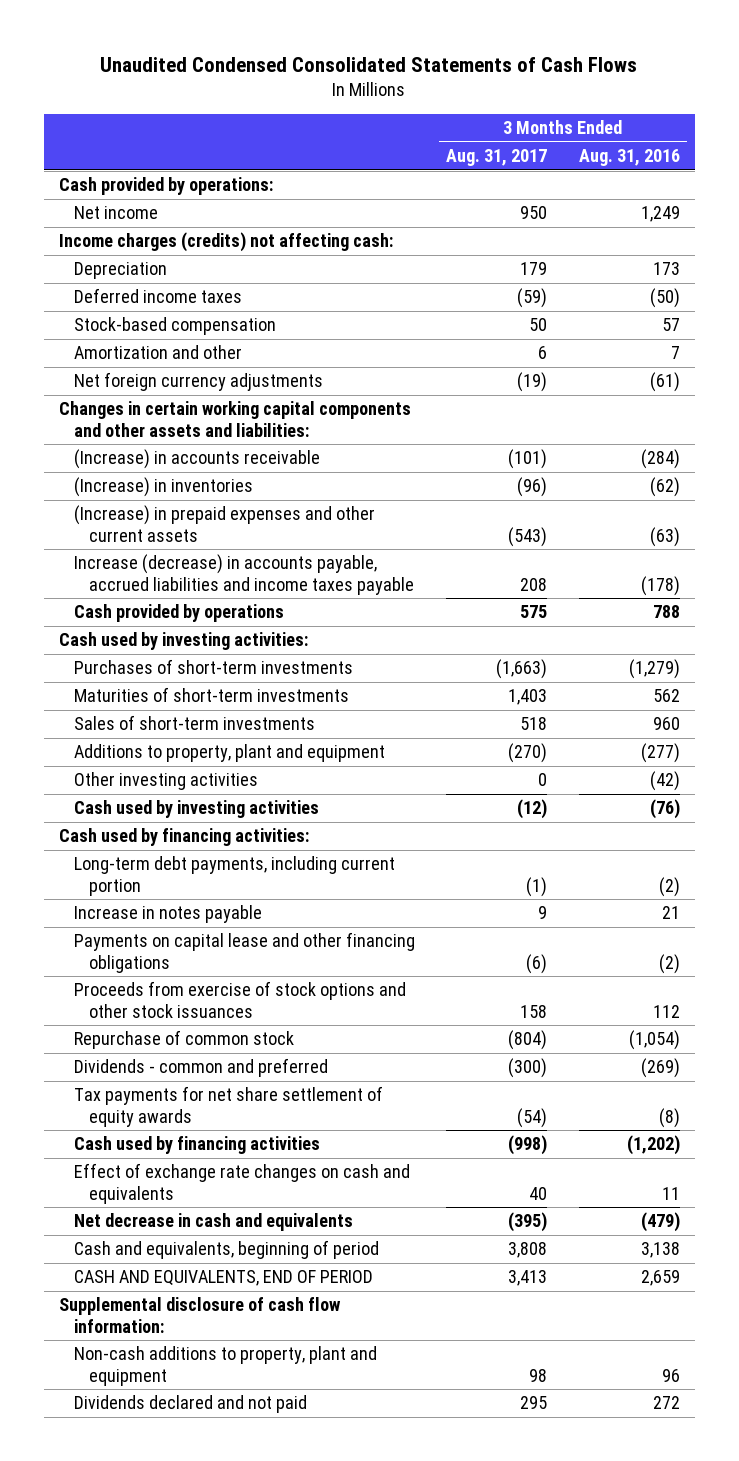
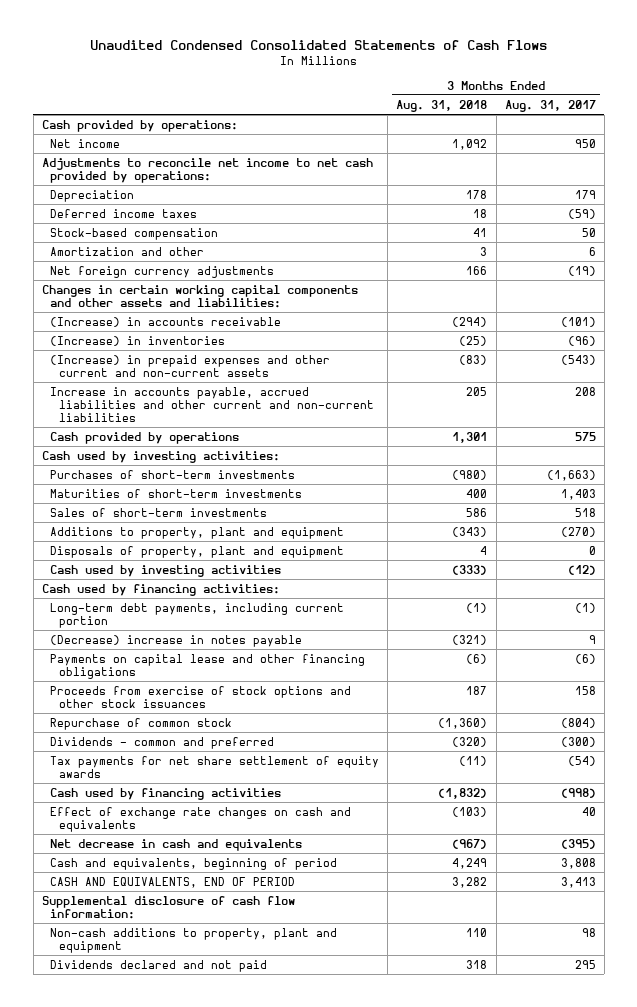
- | 3 Months Ended Aug. 31, 2017 | 3 Months Ended Aug. 31, 2016
+ | 3 Months Ended Aug. 31, 2018 | 3 Months Ended Aug. 31, 2017
- Income charges (credits) not affecting cash:
+ Adjustments to reconcile net income to net cash provided by operations:
- (Increase) in prepaid expenses and other current assets | (543) | (63)
- Increase (decrease) in accounts payable, accrued liabilities and income taxes payable | 208 | (178)
+ (Increase) in prepaid expenses and other current and non-current assets | (83) | (543)
+ Increase in accounts payable, accrued liabilities and other current and non-current liabilities | 205 | 208
- Other investing activities | 0 | (42)
+ Disposals of property, plant and equipment | 4 | 0
- Increase in notes payable | 9 | 21
+ (Decrease) increase in notes payable | (321) | 9

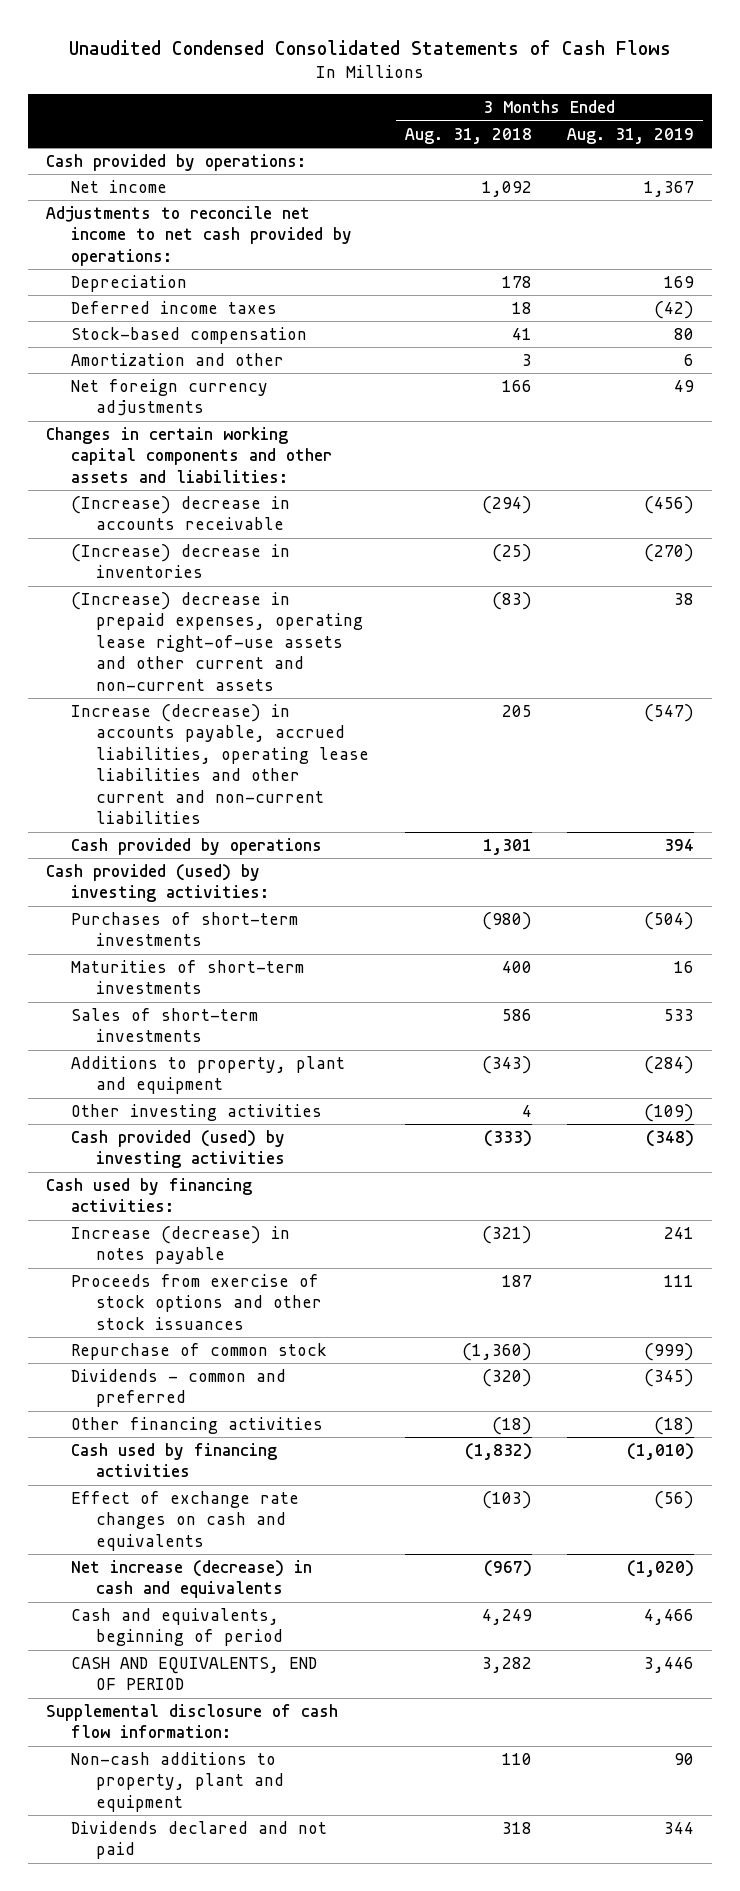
- | 3 Months Ended Aug. 31, 2018 | 3 Months Ended Aug. 31, 2017
+ | 3 Months Ended Aug. 31, 2018 | 3 Months Ended Aug. 31, 2019
- (Increase) in accounts receivable | (294) | (101)
- (Increase) in inventories | (25) | (96)
- (Increase) in prepaid expenses and other current and non-current assets | (83) | (543)
- Increase in accounts payable, accrued liabilities and other current and non-current liabilities | 205 | 208
+ (Increase) decrease in accounts receivable | (294) | (456)
+ (Increase) decrease in inventories | (25) | (270)
+ (Increase) decrease in prepaid expenses, operating lease right-of-use assets and other current and non-current assets | (83) | 38
+ Increase (decrease) in accounts payable, accrued liabilities, operating lease liabilities and other current and non-current liabilities | 205 | (547)
- Cash used by investing activities:
+ Cash provided (used) by investing activities:
- Disposals of property, plant and equipment | 4 | 0
- Cash used by investing activities | (333) | (12)
+ Other investing activities | 4 | (109)
+ Cash provided (used) by investing activities | (333) | (348)
- Long-term debt payments, including current portion | (1) | (1)
- (Decrease) increase in notes payable | (321) | 9
- Payments on capital lease and other financing obligations | (6) | (6)
+ Increase (decrease) in notes payable | (321) | 241
- Tax payments for net share settlement of equity awards | (11) | (54)
+ Other financing activities | (18) | (18)
- Net decrease in cash and equivalents | (967) | (395)
+ Net increase (decrease) in cash and equivalents | (967) | (1,020)

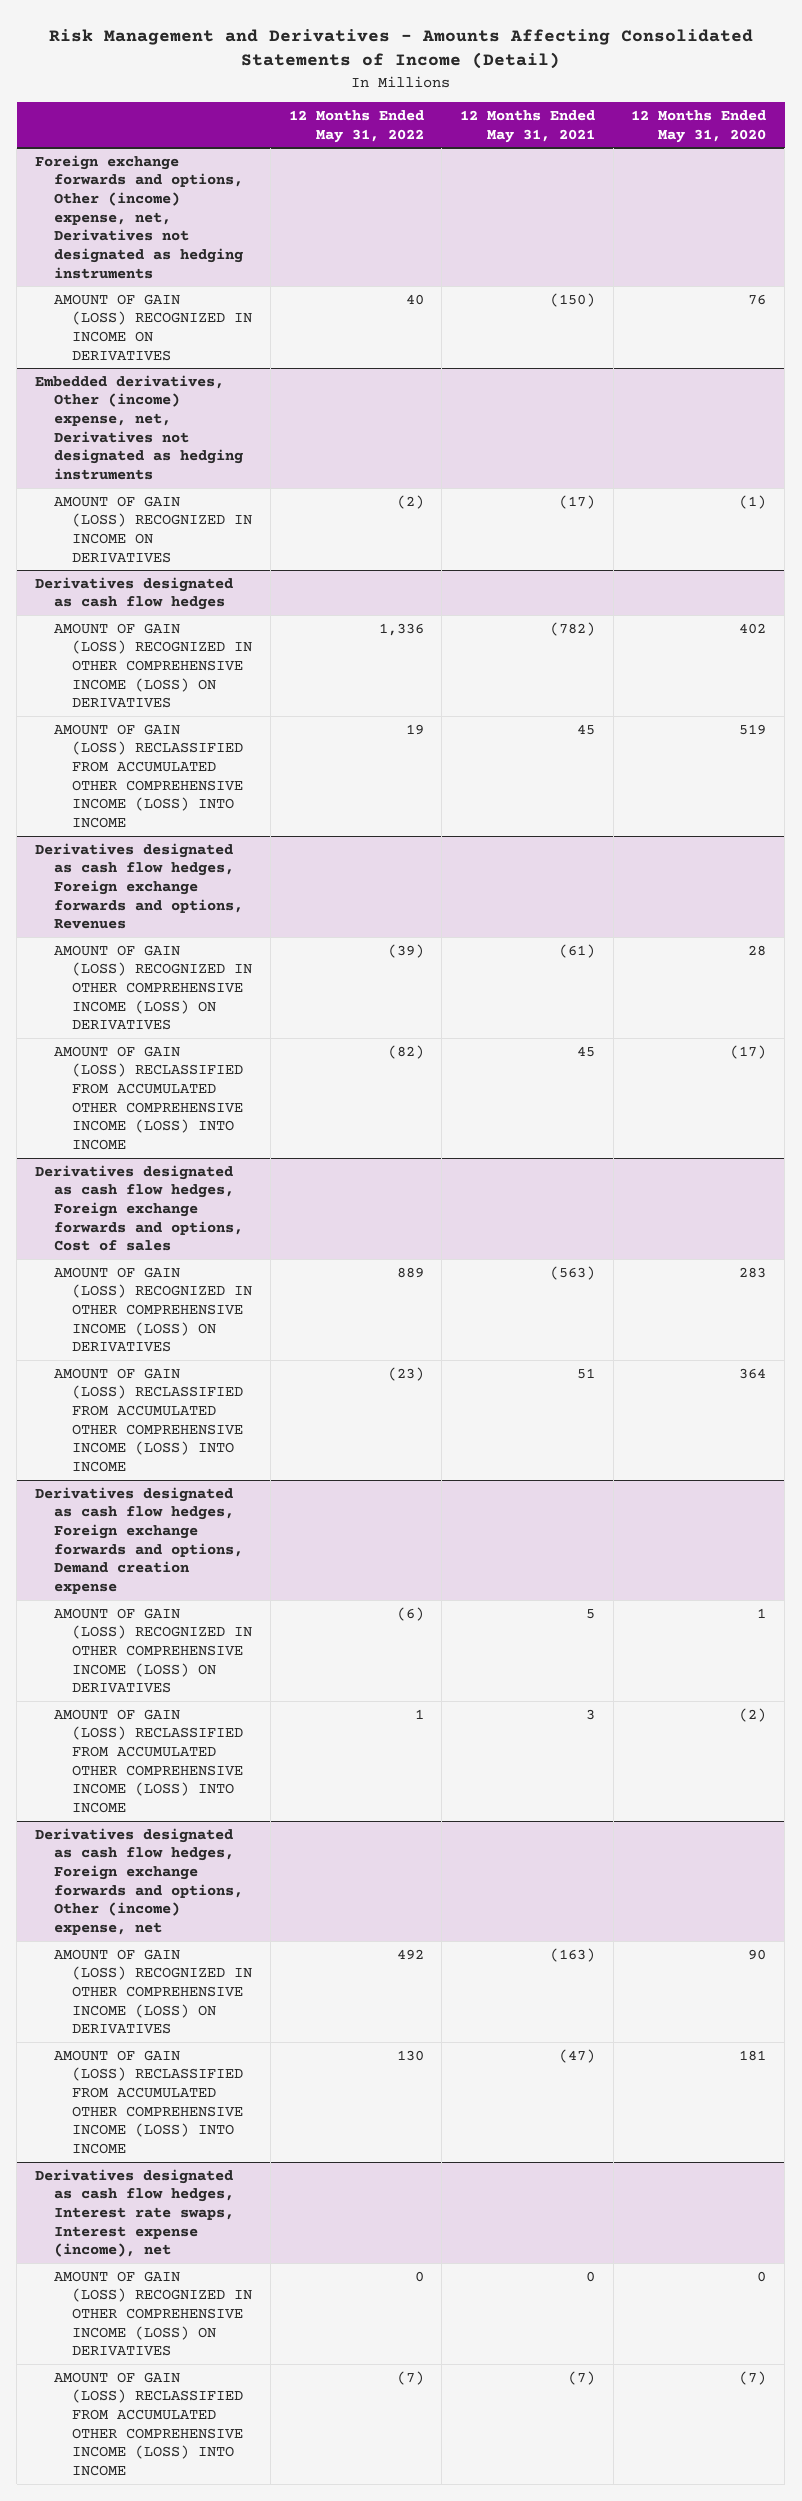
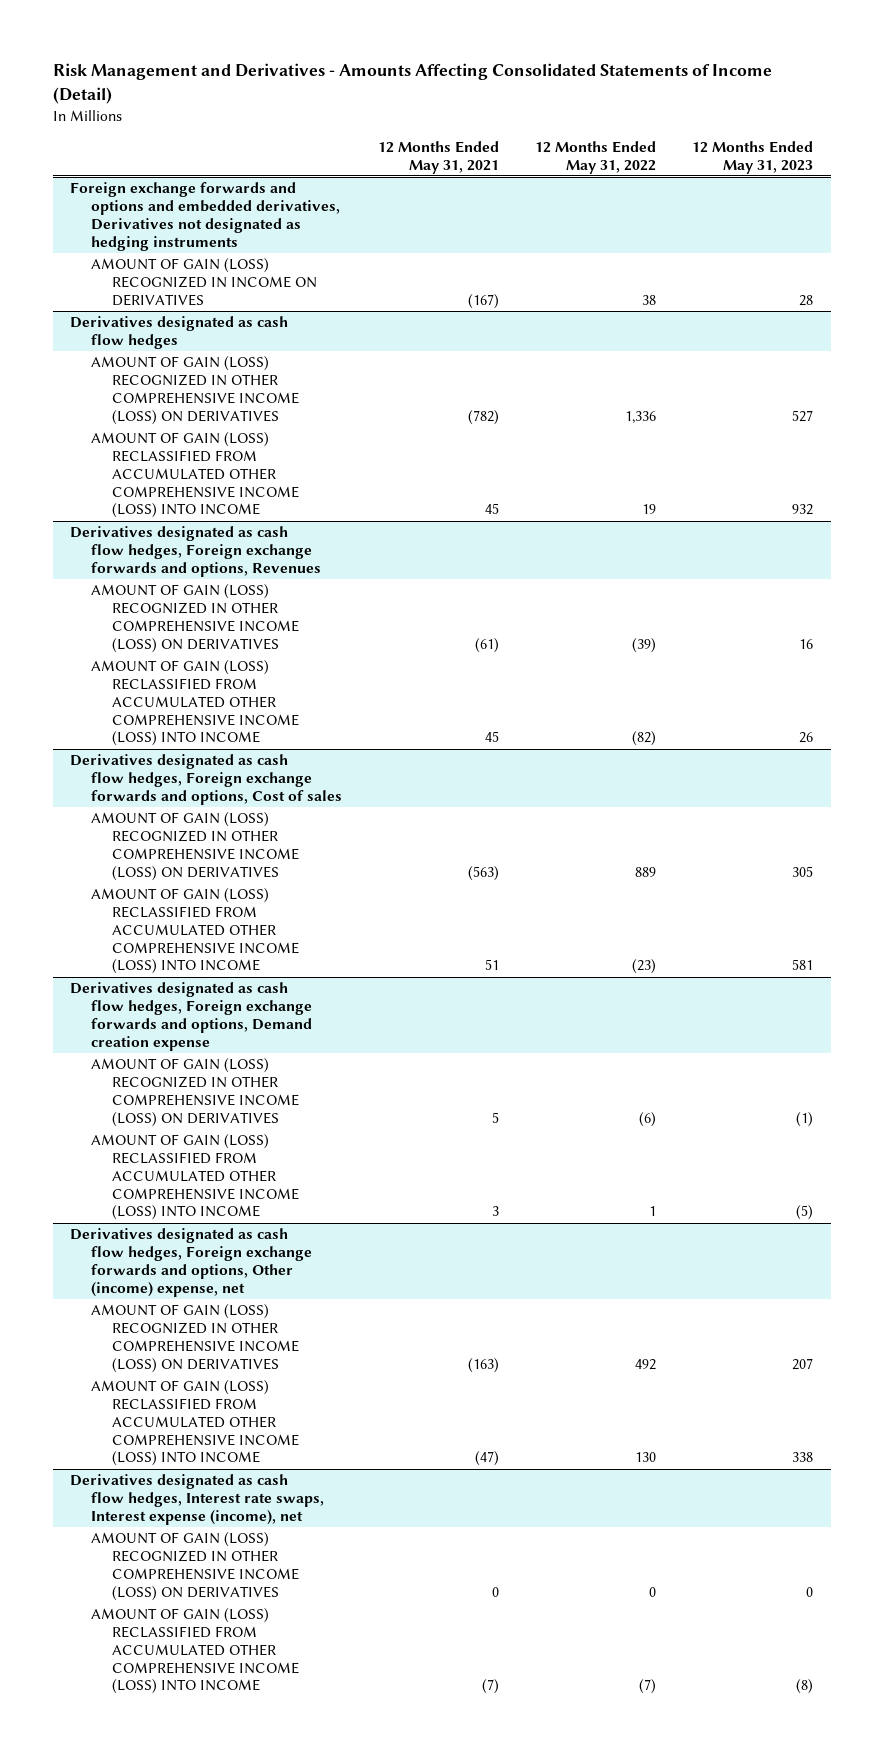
- | 12 Months Ended May 31, 2022 | 12 Months Ended May 31, 2021 | 12 Months Ended May 31, 2020
+ | 12 Months Ended May 31, 2021 | 12 Months Ended May 31, 2022 | 12 Months Ended May 31, 2023
- Foreign exchange forwards and options, Other (income) expense, net, Derivatives not designated as hedging instruments
- AMOUNT OF GAIN (LOSS) RECOGNIZED IN INCOME ON DERIVATIVES | 40 | (150) | 76
- Embedded derivatives, Other (income) expense, net, Derivatives not designated as hedging instruments
- AMOUNT OF GAIN (LOSS) RECOGNIZED IN INCOME ON DERIVATIVES | (2) | (17) | (1)
+ Foreign exchange forwards and options and embedded derivatives, Derivatives not designated as hedging instruments
+ AMOUNT OF GAIN (LOSS) RECOGNIZED IN INCOME ON DERIVATIVES | (167) | 38 | 28

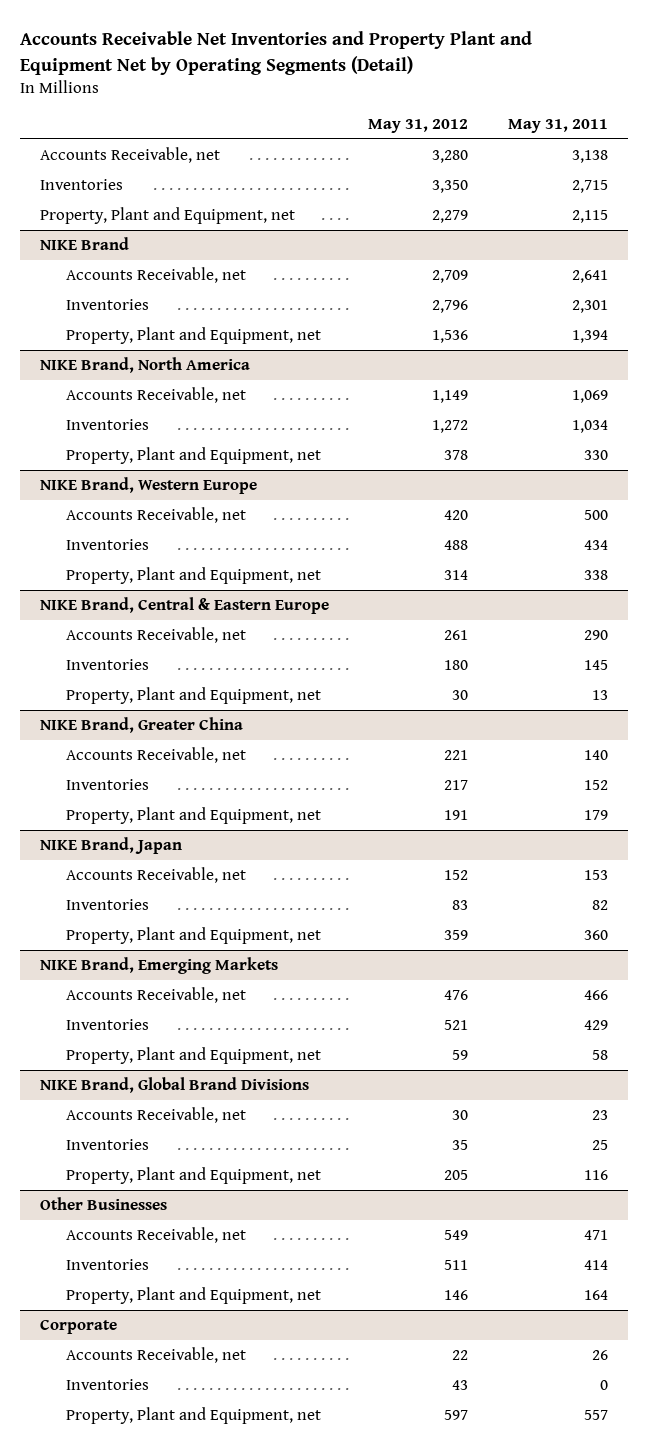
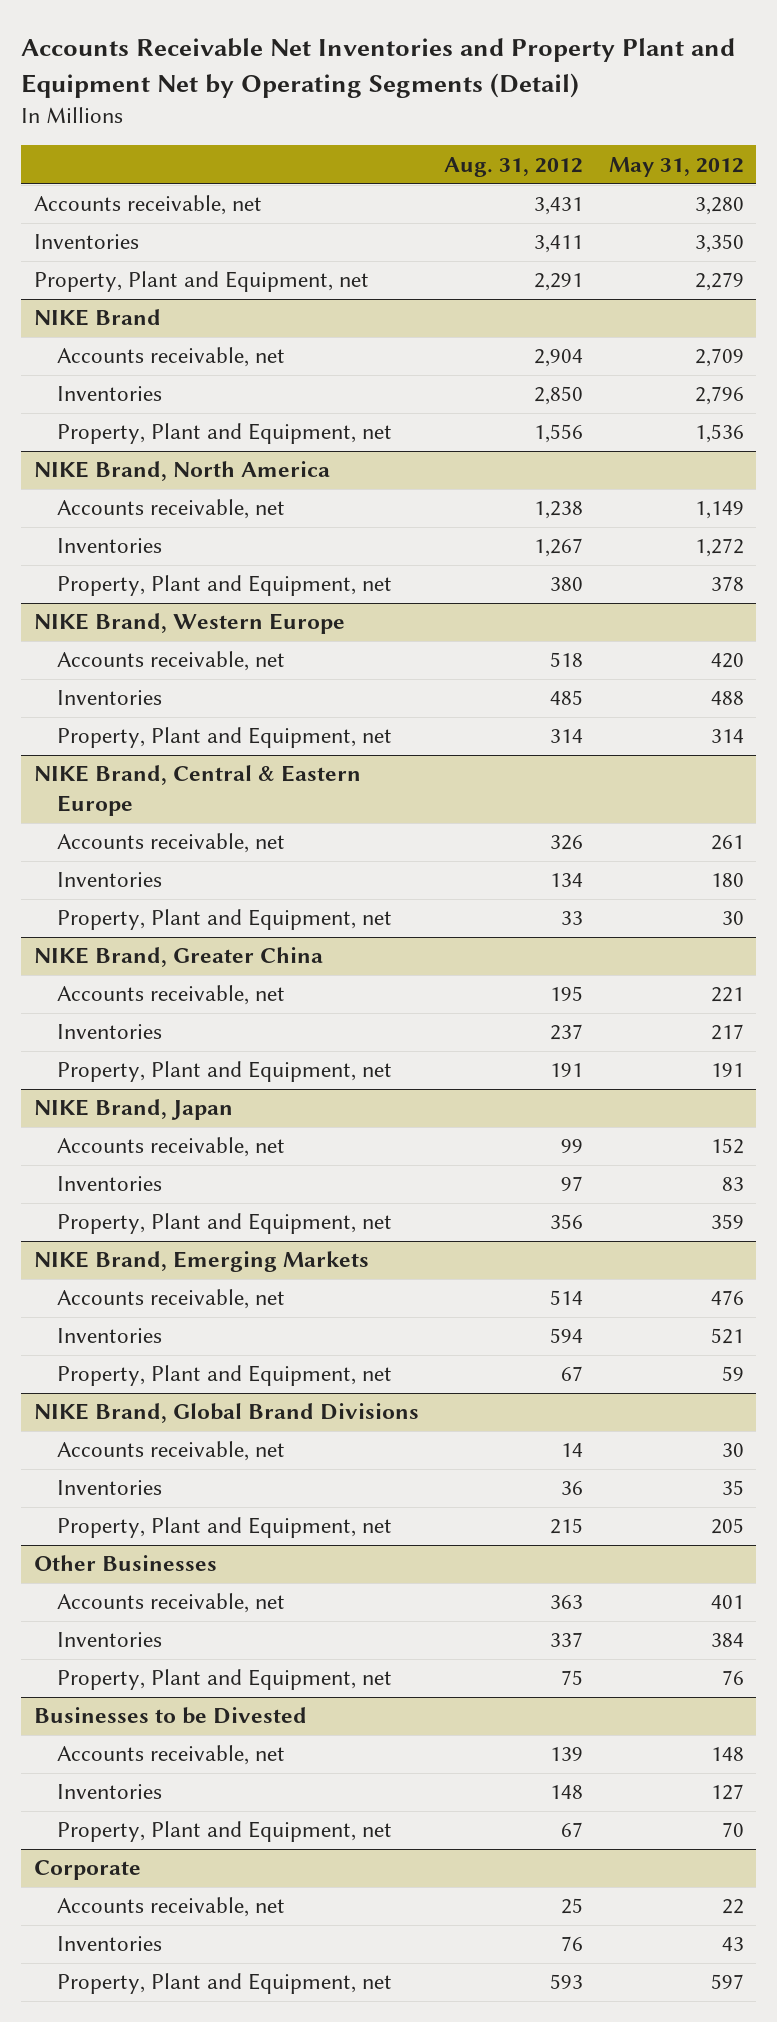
- | May 31, 2012 | May 31, 2011
+ | Aug. 31, 2012 | May 31, 2012
- Accounts Receivable, net | 3,280 | 3,138
+ Accounts receivable, net | 3,431 | 3,280
@ NIKE Brand
- Accounts Receivable, net | 2,709 | 2,641
+ Accounts receivable, net | 2,904 | 2,709
@ NIKE Brand, North America
- Accounts Receivable, net | 1,149 | 1,069
+ Accounts receivable, net | 1,238 | 1,149
@ NIKE Brand, Western Europe
- Accounts Receivable, net | 420 | 500
+ Accounts receivable, net | 518 | 420
@ NIKE Brand, Central & Eastern Europe
- Accounts Receivable, net | 261 | 290
+ Accounts receivable, net | 326 | 261
@ NIKE Brand, Greater China
- Accounts Receivable, net | 221 | 140
+ Accounts receivable, net | 195 | 221
@ NIKE Brand, Japan
- Accounts Receivable, net | 152 | 153
+ Accounts receivable, net | 99 | 152
@ NIKE Brand, Emerging Markets
- Accounts Receivable, net | 476 | 466
+ Accounts receivable, net | 514 | 476
@ NIKE Brand, Global Brand Divisions
- Accounts Receivable, net | 30 | 23
+ Accounts receivable, net | 14 | 30
@ Other Businesses
- Accounts Receivable, net | 549 | 471
- Inventories | 511 | 414
- Property, Plant and Equipment, net | 146 | 164
+ Accounts receivable, net | 363 | 401
+ Inventories | 337 | 384
+ Property, Plant and Equipment, net | 75 | 76
+ Businesses to be Divested
+ Accounts receivable, net | 139 | 148
+ Inventories | 148 | 127
+ Property, Plant and Equipment, net | 67 | 70
@ Corporate
- Accounts Receivable, net | 22 | 26
+ Accounts receivable, net | 25 | 22

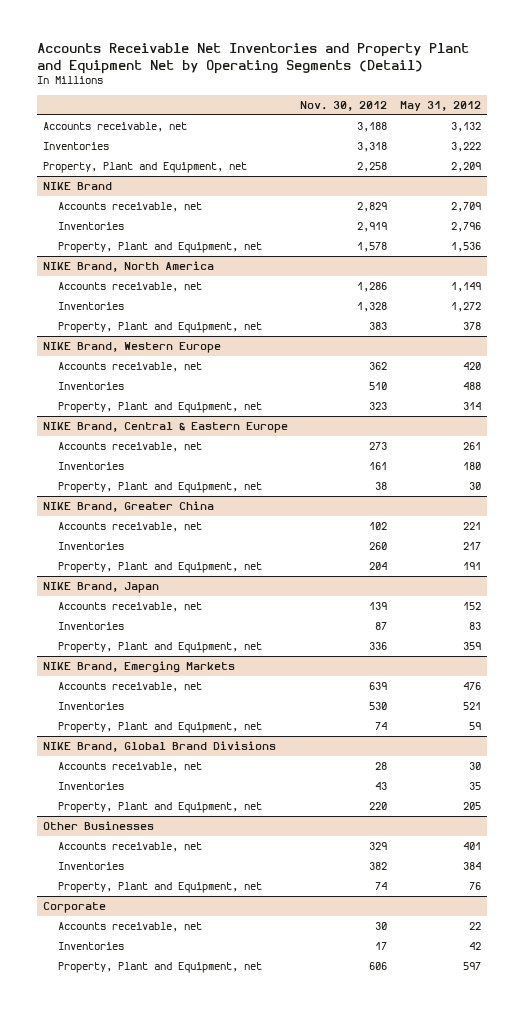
- | Aug. 31, 2012 | May 31, 2012
+ | Nov. 30, 2012 | May 31, 2012
- Accounts receivable, net | 3,431 | 3,280
- Inventories | 3,411 | 3,350
- Property, Plant and Equipment, net | 2,291 | 2,279
+ Accounts receivable, net | 3,188 | 3,132
+ Inventories | 3,318 | 3,222
+ Property, Plant and Equipment, net | 2,258 | 2,209
- Businesses to be Divested
- Accounts receivable, net | 139 | 148
- Inventories | 148 | 127
- Property, Plant and Equipment, net | 67 | 70
@ Corporate
- Inventories | 76 | 43
+ Inventories | 17 | 42

